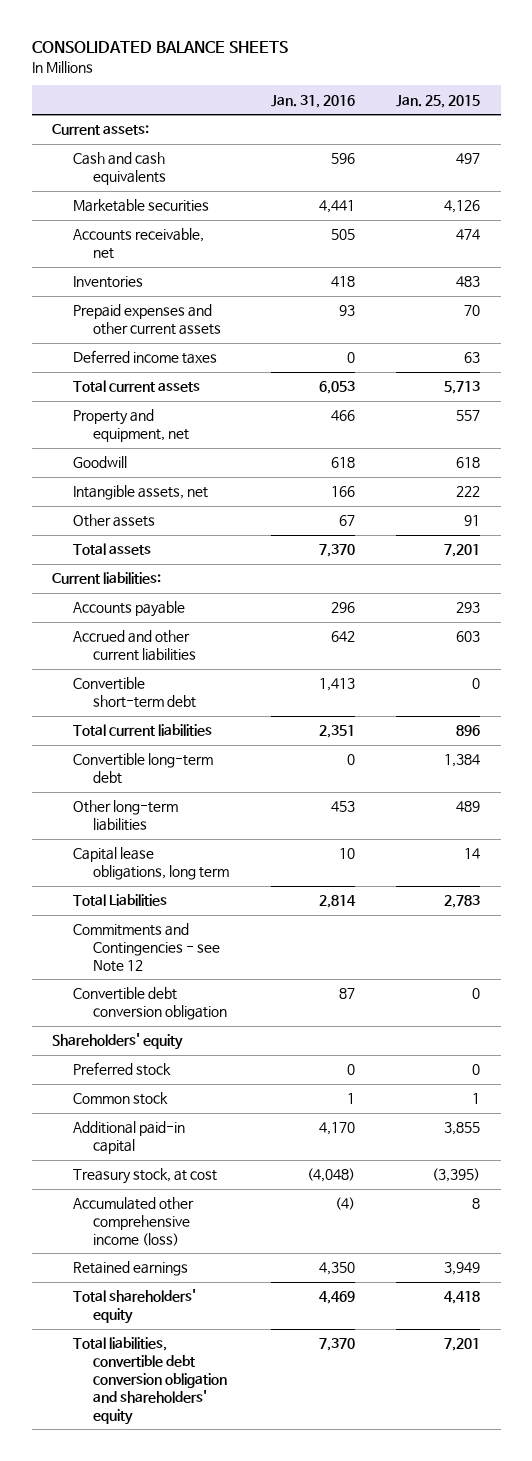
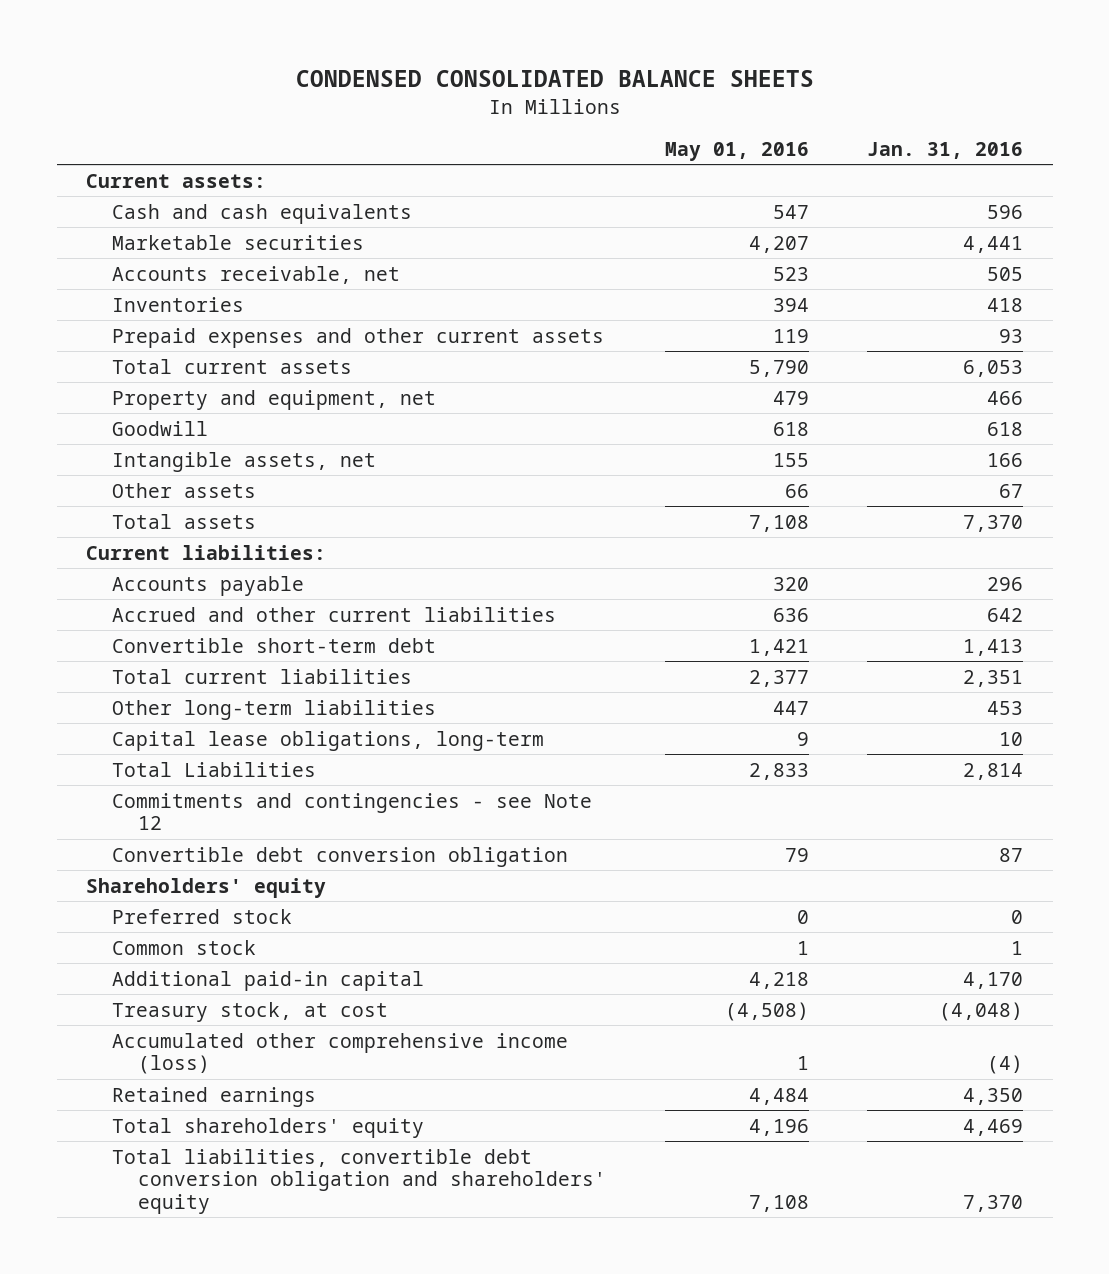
- CONSOLIDATED BALANCE SHEETS
+ CONDENSED CONSOLIDATED BALANCE SHEETS
- | Jan. 31, 2016 | Jan. 25, 2015
+ | May 01, 2016 | Jan. 31, 2016
- Deferred income taxes | 0 | 63
- Convertible long-term debt | 0 | 1,384
- Capital lease obligations, long term | 10 | 14
+ Capital lease obligations, long-term | 9 | 10
- Commitments and Contingencies - see Note 12
+ Commitments and contingencies - see Note 12

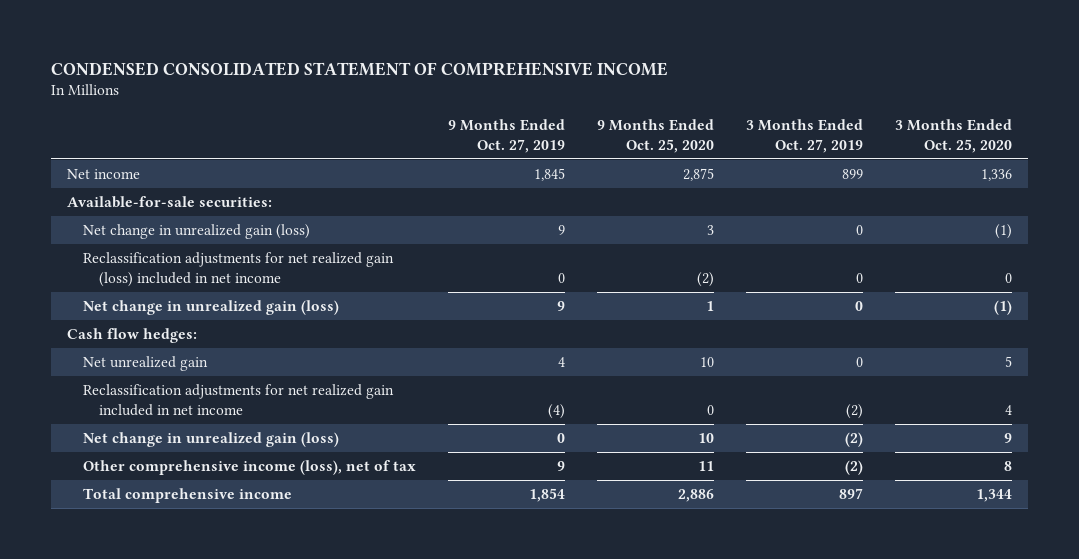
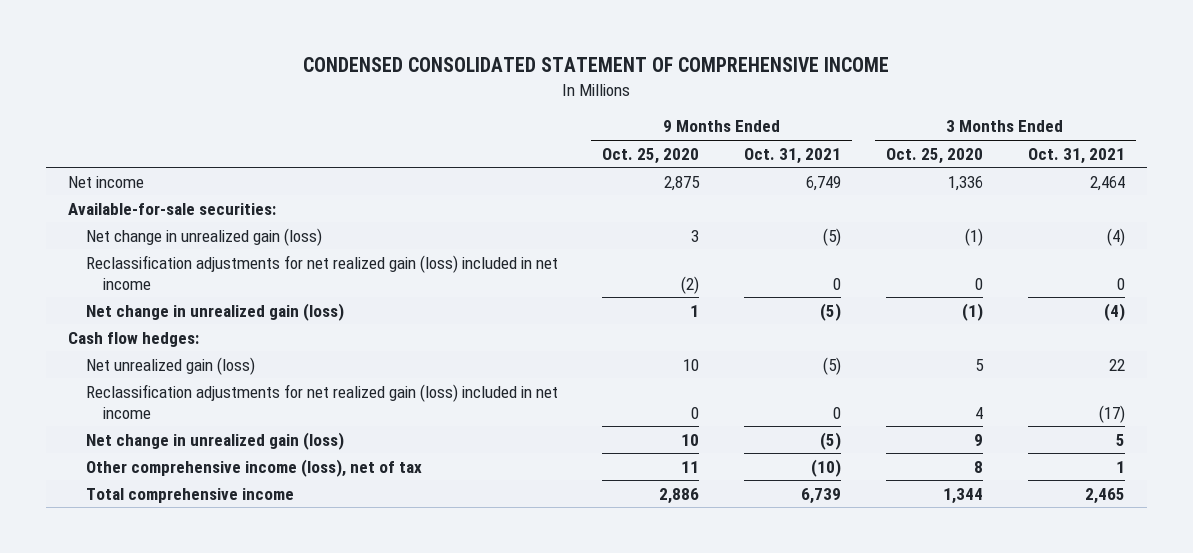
- | 9 Months Ended Oct. 27, 2019 | 9 Months Ended Oct. 25, 2020 | 3 Months Ended Oct. 27, 2019 | 3 Months Ended Oct. 25, 2020
+ | 9 Months Ended Oct. 25, 2020 | 9 Months Ended Oct. 31, 2021 | 3 Months Ended Oct. 25, 2020 | 3 Months Ended Oct. 31, 2021
- Net unrealized gain | 4 | 10 | 0 | 5
- Reclassification adjustments for net realized gain included in net income | (4) | 0 | (2) | 4
+ Net unrealized gain (loss) | 10 | (5) | 5 | 22
+ Reclassification adjustments for net realized gain (loss) included in net income | 0 | 0 | 4 | (17)

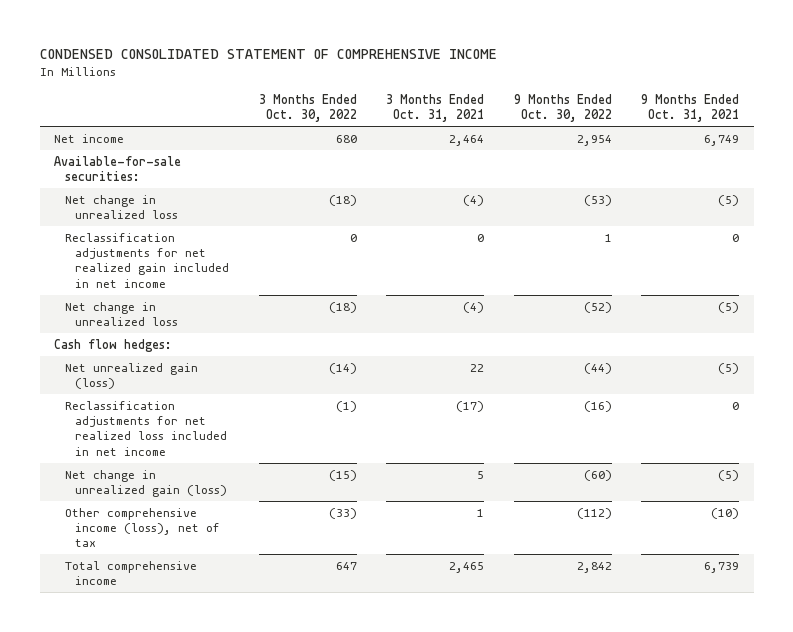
- | 9 Months Ended Oct. 25, 2020 | 9 Months Ended Oct. 31, 2021 | 3 Months Ended Oct. 25, 2020 | 3 Months Ended Oct. 31, 2021
+ | 3 Months Ended Oct. 30, 2022 | 3 Months Ended Oct. 31, 2021 | 9 Months Ended Oct. 30, 2022 | 9 Months Ended Oct. 31, 2021
- Net change in unrealized gain (loss) | 3 | (5) | (1) | (4)
- Reclassification adjustments for net realized gain (loss) included in net income | (2) | 0 | 0 | 0
- Net change in unrealized gain (loss) | 1 | (5) | (1) | (4)
+ Net change in unrealized loss | (18) | (4) | (53) | (5)
+ Reclassification adjustments for net realized gain included in net income | 0 | 0 | 1 | 0
+ Net change in unrealized loss | (18) | (4) | (52) | (5)
- Reclassification adjustments for net realized gain (loss) included in net income | 0 | 0 | 4 | (17)
+ Reclassification adjustments for net realized loss included in net income | (1) | (17) | (16) | 0

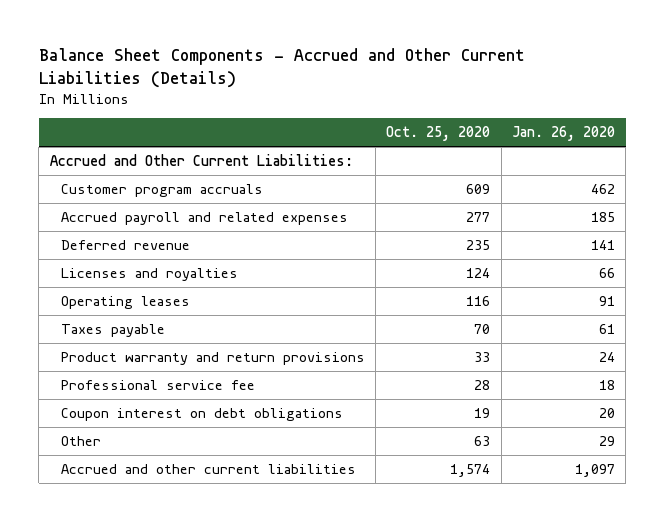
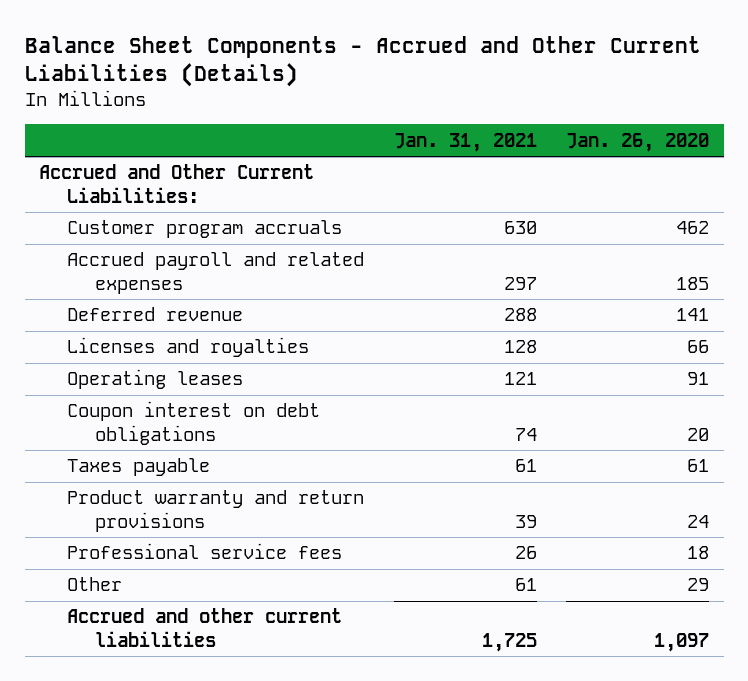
- | Oct. 25, 2020 | Jan. 26, 2020
+ | Jan. 31, 2021 | Jan. 26, 2020
moved up: Coupon interest on debt obligations | 74 | 20
- Professional service fee | 28 | 18
+ Professional service fees | 26 | 18

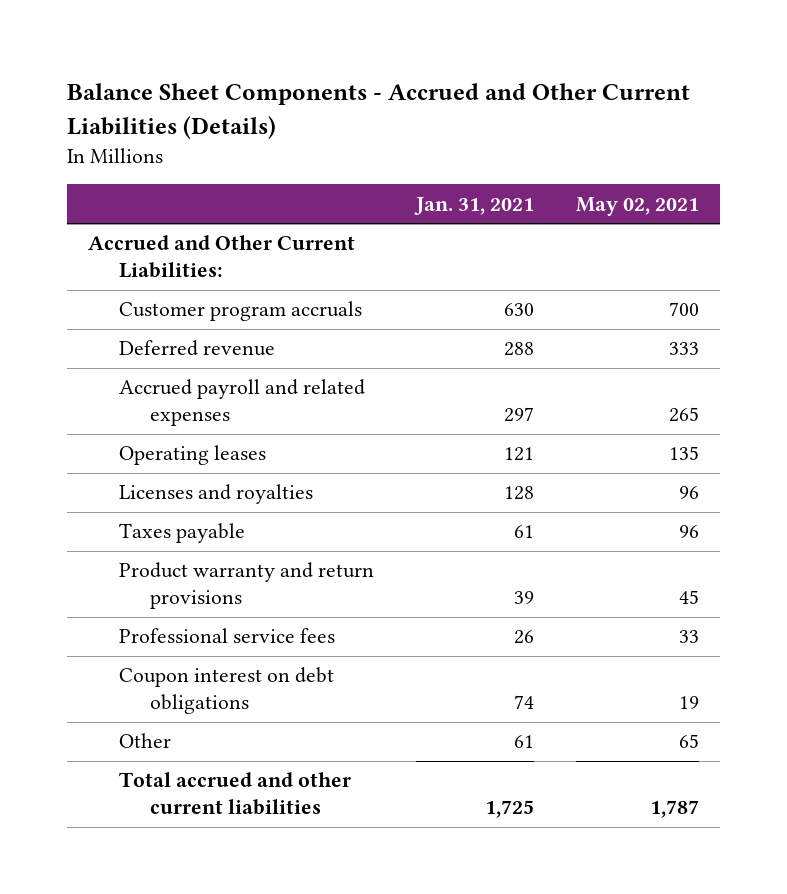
- | Jan. 31, 2021 | Jan. 26, 2020
+ | Jan. 31, 2021 | May 02, 2021
moved down: Accrued payroll and related expenses | 297 | 265
moved down: Licenses and royalties | 128 | 96
moved down: Coupon interest on debt obligations | 74 | 19
- Accrued and other current liabilities | 1,725 | 1,097
+ Total accrued and other current liabilities | 1,725 | 1,787

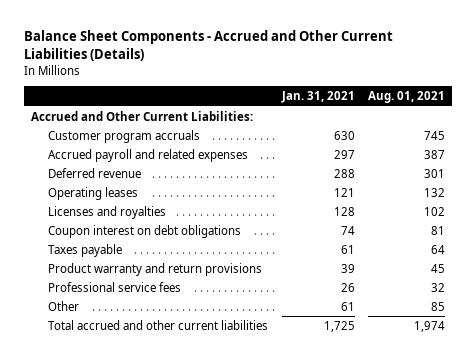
- | Jan. 31, 2021 | May 02, 2021
+ | Jan. 31, 2021 | Aug. 01, 2021
moved down: Deferred revenue | 288 | 301
moved up: Coupon interest on debt obligations | 74 | 81

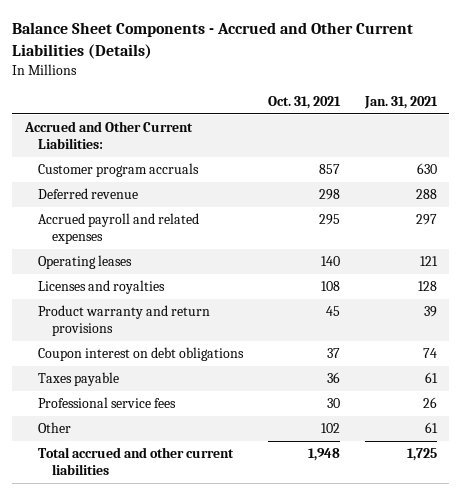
- | Jan. 31, 2021 | Aug. 01, 2021
+ | Oct. 31, 2021 | Jan. 31, 2021
moved down: Accrued payroll and related expenses | 295 | 297
moved up: Product warranty and return provisions | 45 | 39

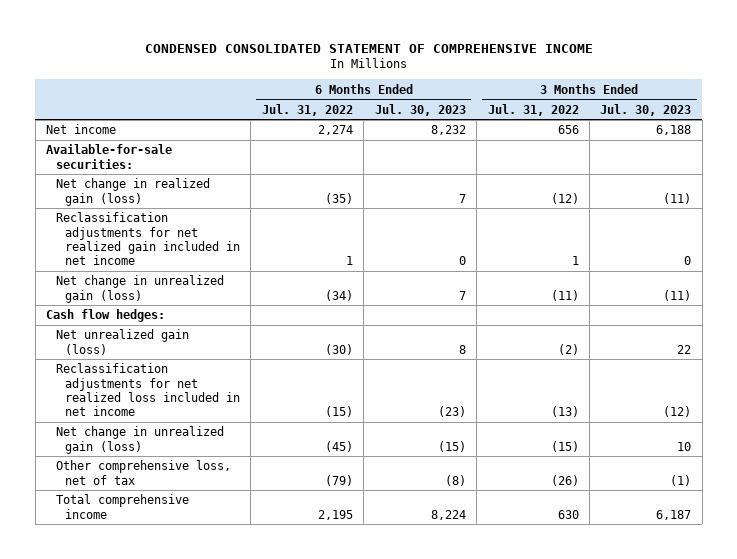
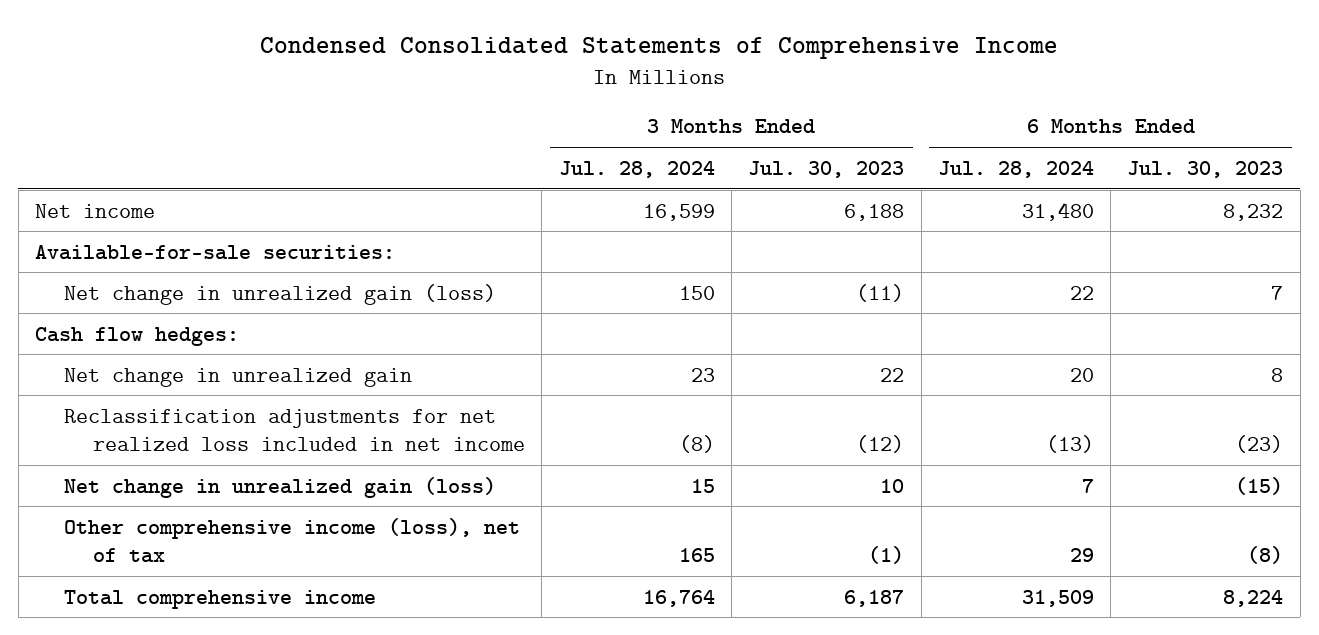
- CONDENSED CONSOLIDATED STATEMENT OF COMPREHENSIVE INCOME
+ Condensed Consolidated Statements of Comprehensive Income
- | 6 Months Ended Jul. 31, 2022 | 6 Months Ended Jul. 30, 2023 | 3 Months Ended Jul. 31, 2022 | 3 Months Ended Jul. 30, 2023
+ | 3 Months Ended Jul. 28, 2024 | 3 Months Ended Jul. 30, 2023 | 6 Months Ended Jul. 28, 2024 | 6 Months Ended Jul. 30, 2023
- Net change in realized gain (loss) | (35) | 7 | (12) | (11)
- Reclassification adjustments for net realized gain included in net income | 1 | 0 | 1 | 0
- Net unrealized gain (loss) | (30) | 8 | (2) | 22
+ Net change in unrealized gain | 23 | 22 | 20 | 8
- Other comprehensive loss, net of tax | (79) | (8) | (26) | (1)
+ Other comprehensive income (loss), net of tax | 165 | (1) | 29 | (8)

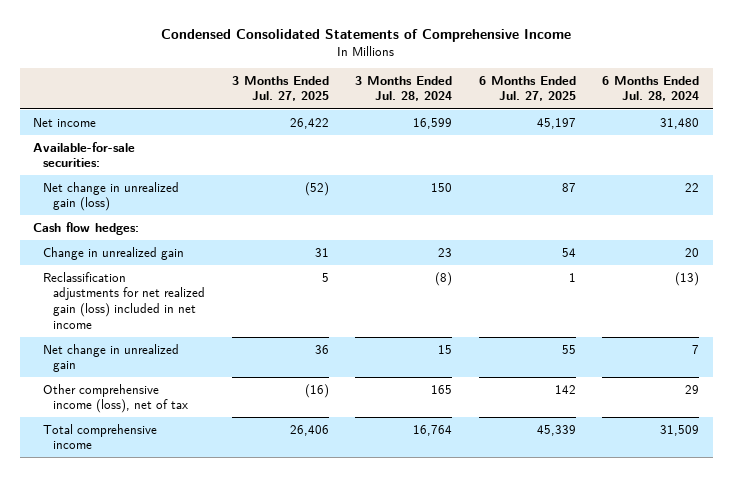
- | 3 Months Ended Jul. 28, 2024 | 3 Months Ended Jul. 30, 2023 | 6 Months Ended Jul. 28, 2024 | 6 Months Ended Jul. 30, 2023
+ | 3 Months Ended Jul. 27, 2025 | 3 Months Ended Jul. 28, 2024 | 6 Months Ended Jul. 27, 2025 | 6 Months Ended Jul. 28, 2024
- Net change in unrealized gain | 23 | 22 | 20 | 8
- Reclassification adjustments for net realized loss included in net income | (8) | (12) | (13) | (23)
- Net change in unrealized gain (loss) | 15 | 10 | 7 | (15)
+ Change in unrealized gain | 31 | 23 | 54 | 20
+ Reclassification adjustments for net realized gain (loss) included in net income | 5 | (8) | 1 | (13)
+ Net change in unrealized gain | 36 | 15 | 55 | 7

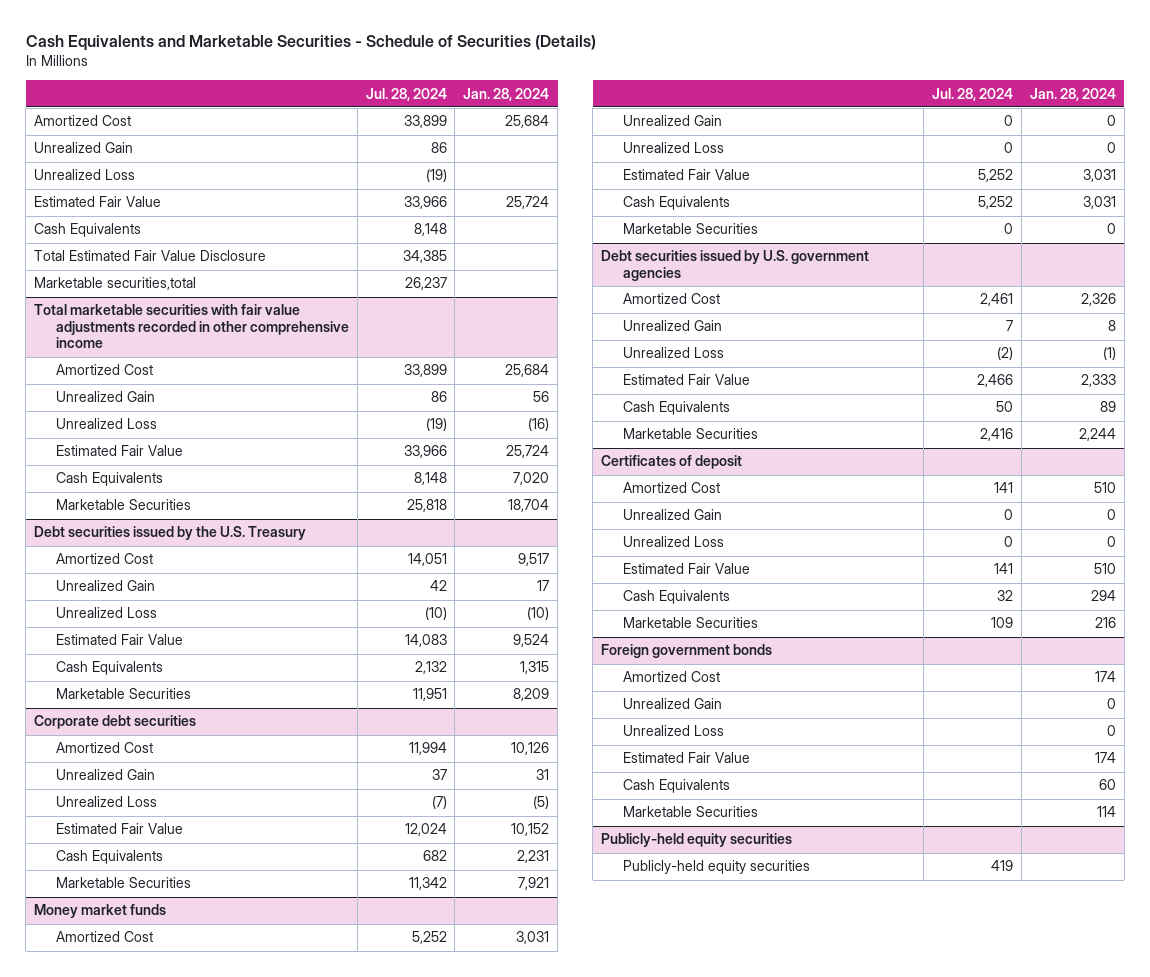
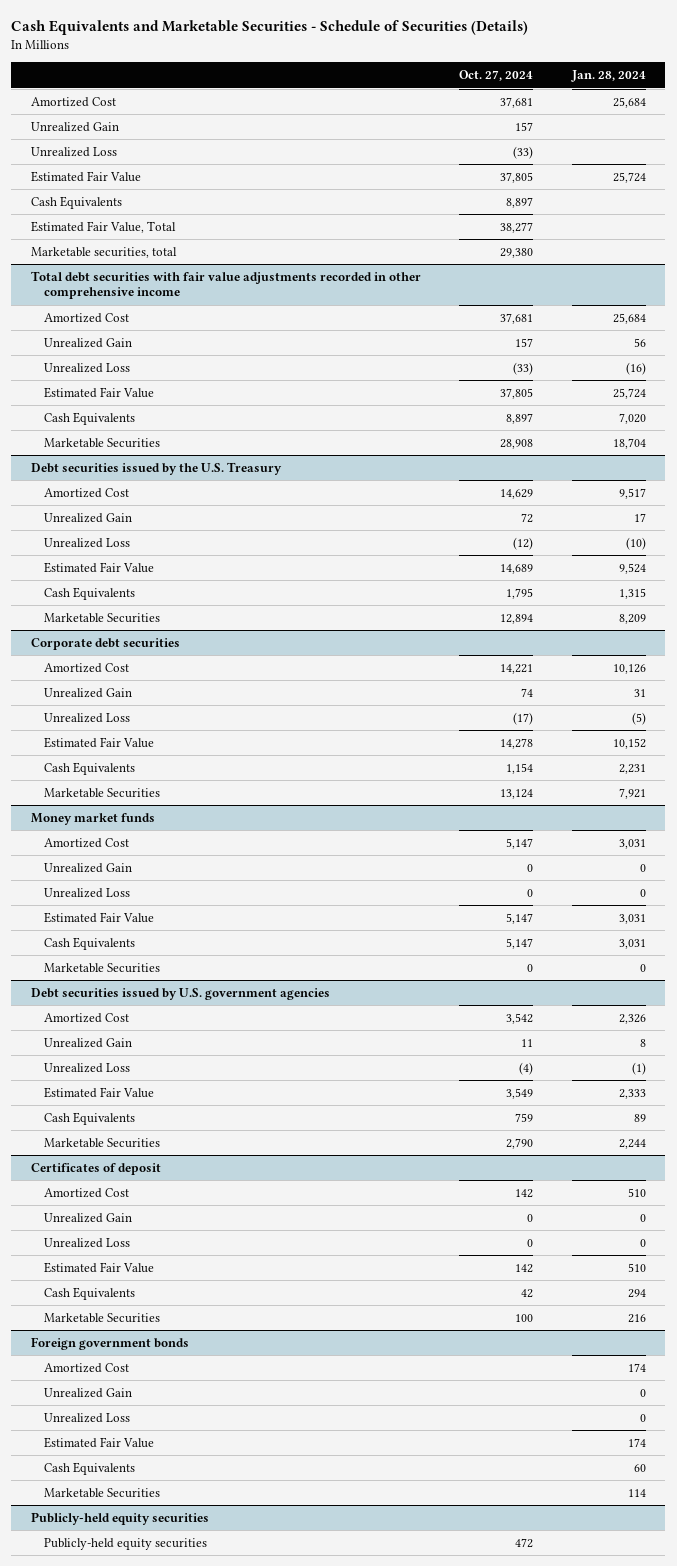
- | Jul. 28, 2024 | Jan. 28, 2024
+ | Oct. 27, 2024 | Jan. 28, 2024
- Total Estimated Fair Value Disclosure | 34,385 |
- Marketable securities,total | 26,237 |
- Total marketable securities with fair value adjustments recorded in other comprehensive income
+ Estimated Fair Value, Total | 38,277 |
+ Marketable securities, total | 29,380 |
+ Total debt securities with fair value adjustments recorded in other comprehensive income

